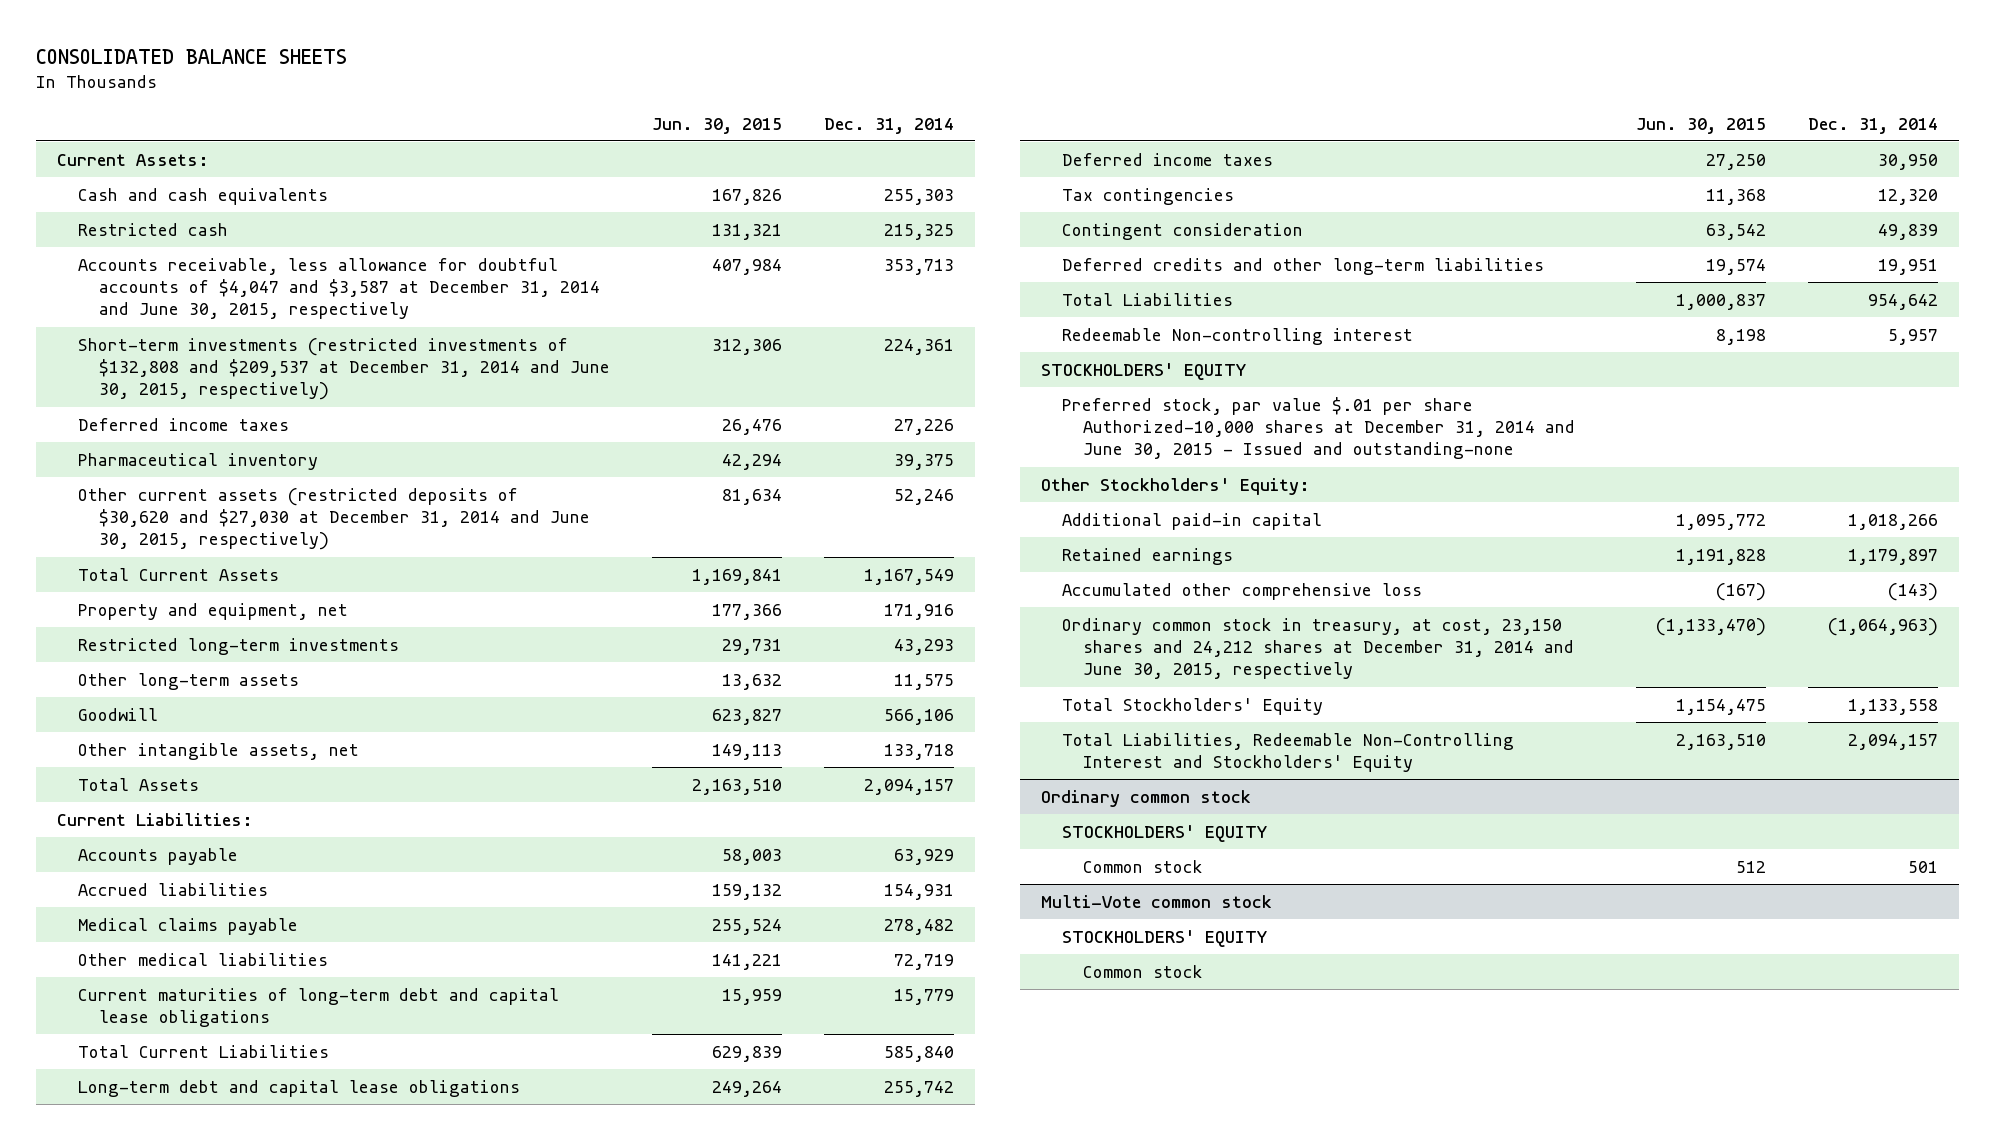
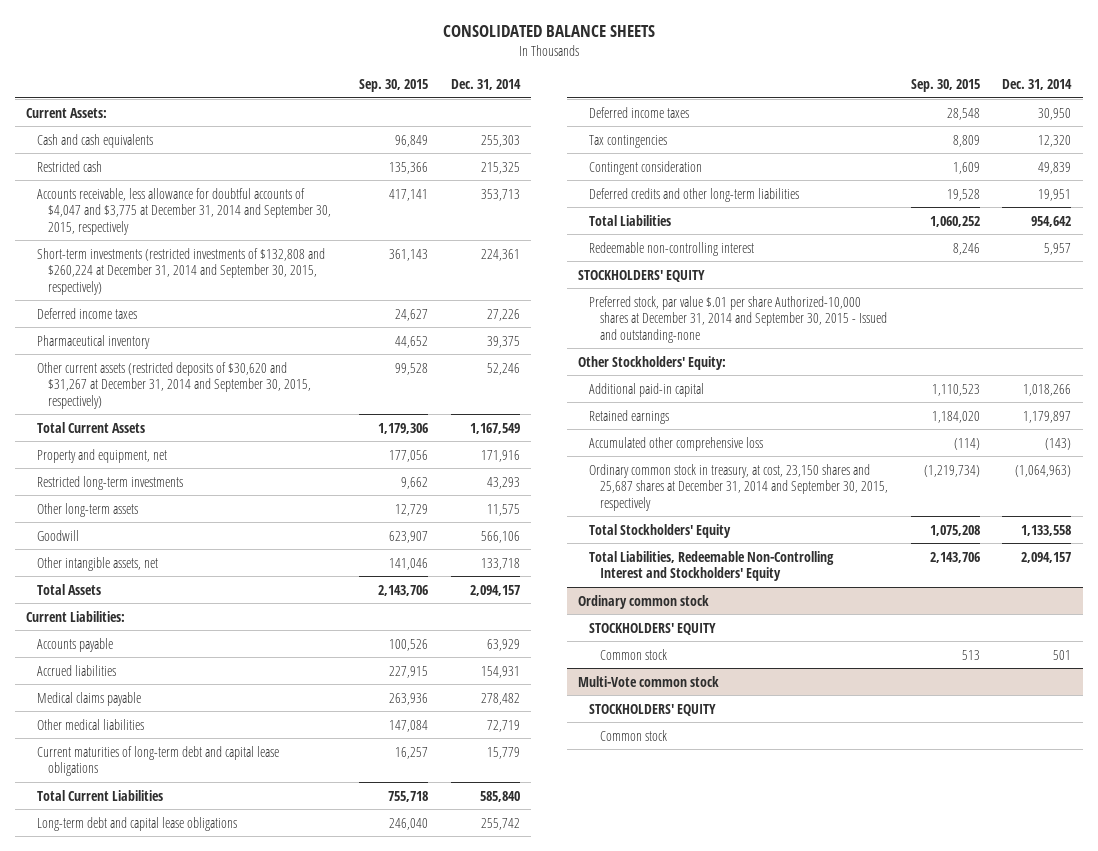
- | Jun. 30, 2015 | Dec. 31, 2014
+ | Sep. 30, 2015 | Dec. 31, 2014
- Accounts receivable, less allowance for doubtful accounts of $4,047 and $3,587 at December 31, 2014 and June 30, 2015, respectively | 407,984 | 353,713
- Short-term investments (restricted investments of $132,808 and $209,537 at December 31, 2014 and June 30, 2015, respectively) | 312,306 | 224,361
+ Accounts receivable, less allowance for doubtful accounts of $4,047 and $3,775 at December 31, 2014 and September 30, 2015, respectively | 417,141 | 353,713
+ Short-term investments (restricted investments of $132,808 and $260,224 at December 31, 2014 and September 30, 2015, respectively) | 361,143 | 224,361
- Other current assets (restricted deposits of $30,620 and $27,030 at December 31, 2014 and June 30, 2015, respectively) | 81,634 | 52,246
+ Other current assets (restricted deposits of $30,620 and $31,267 at December 31, 2014 and September 30, 2015, respectively) | 99,528 | 52,246
- Redeemable Non-controlling interest | 8,198 | 5,957
+ Redeemable non-controlling interest | 8,246 | 5,957
- Preferred stock, par value $.01 per share Authorized-10,000 shares at December 31, 2014 and June 30, 2015 - Issued and outstanding-none
+ Preferred stock, par value $.01 per share Authorized-10,000 shares at December 31, 2014 and September 30, 2015 - Issued and outstanding-none
- Ordinary common stock in treasury, at cost, 23,150 shares and 24,212 shares at December 31, 2014 and June 30, 2015, respectively | (1,133,470) | (1,064,963)
+ Ordinary common stock in treasury, at cost, 23,150 shares and 25,687 shares at December 31, 2014 and September 30, 2015, respectively | (1,219,734) | (1,064,963)

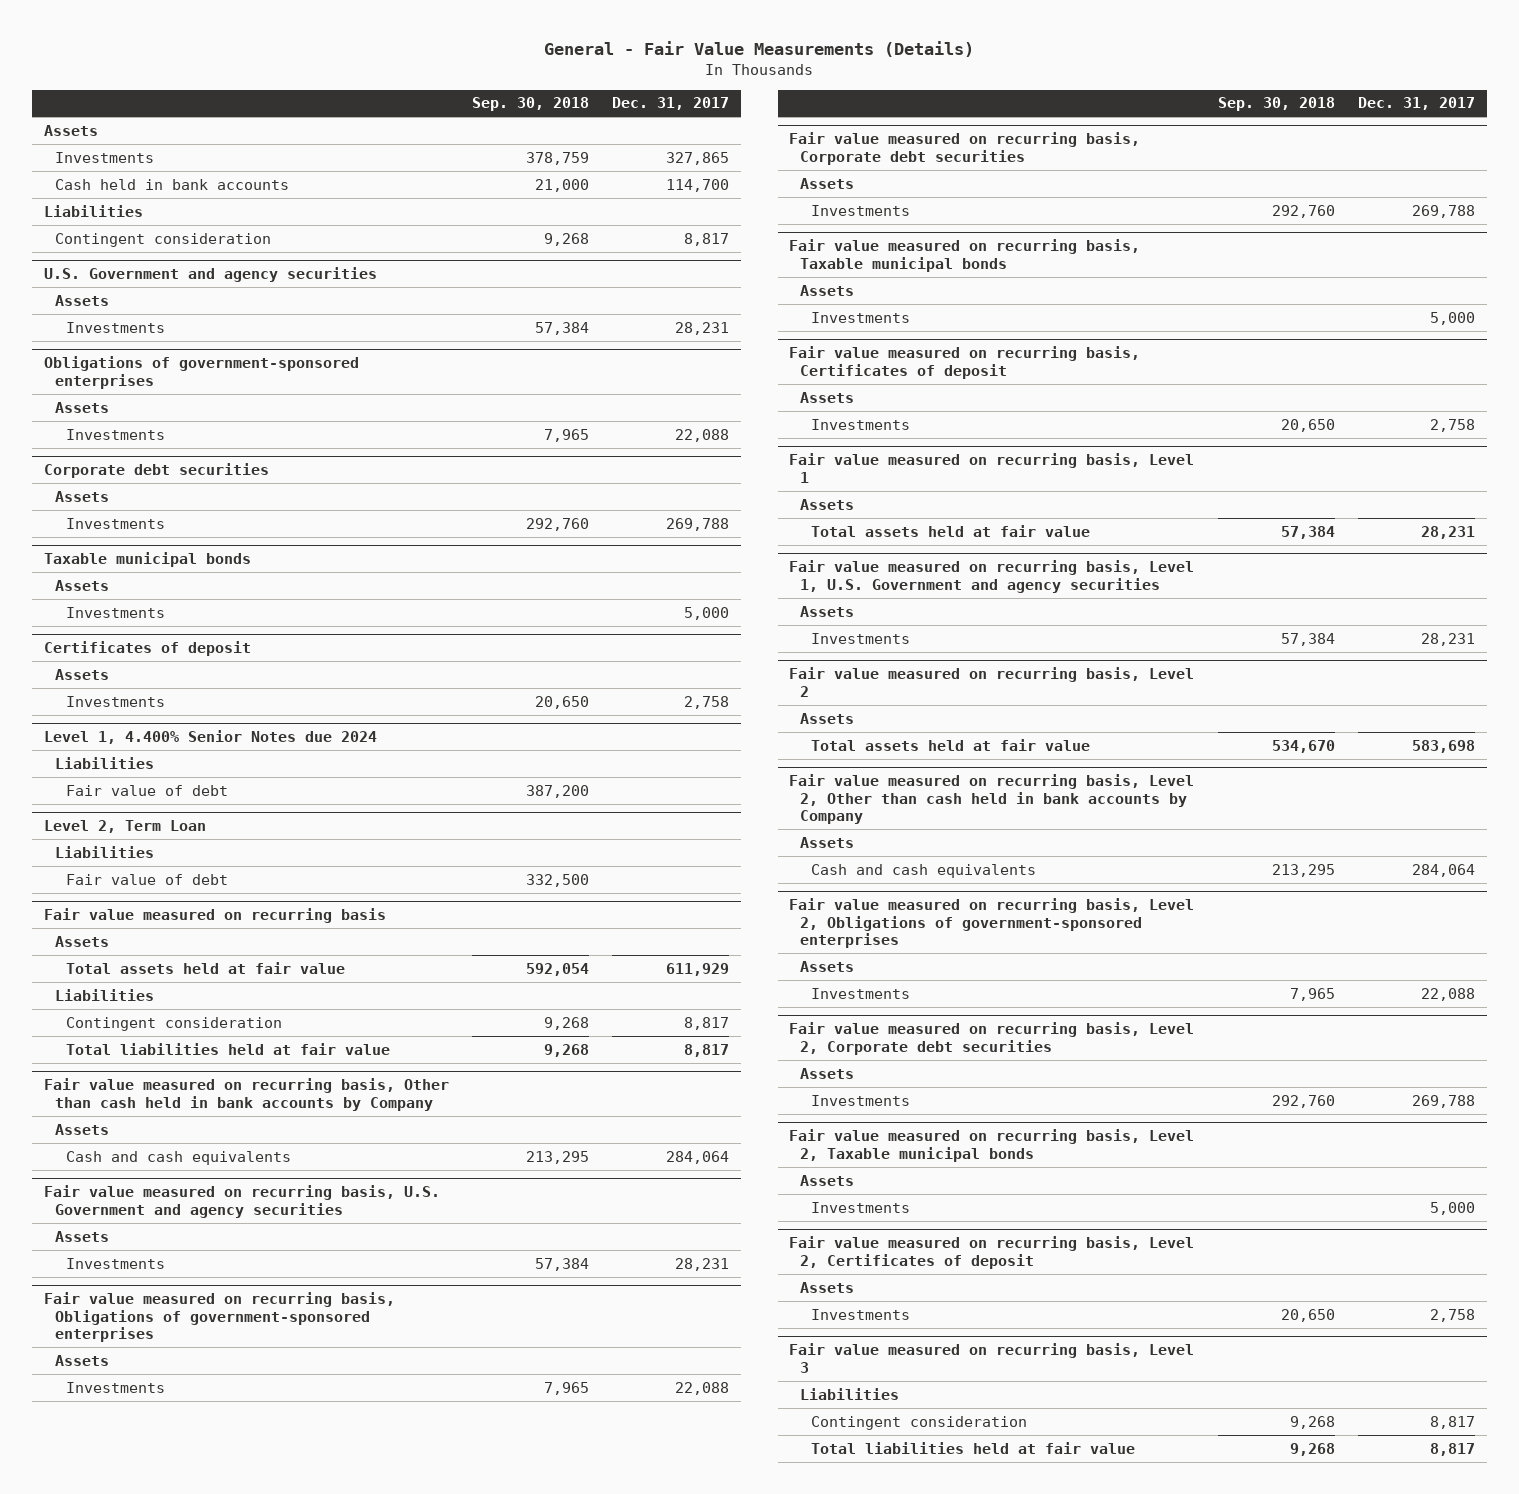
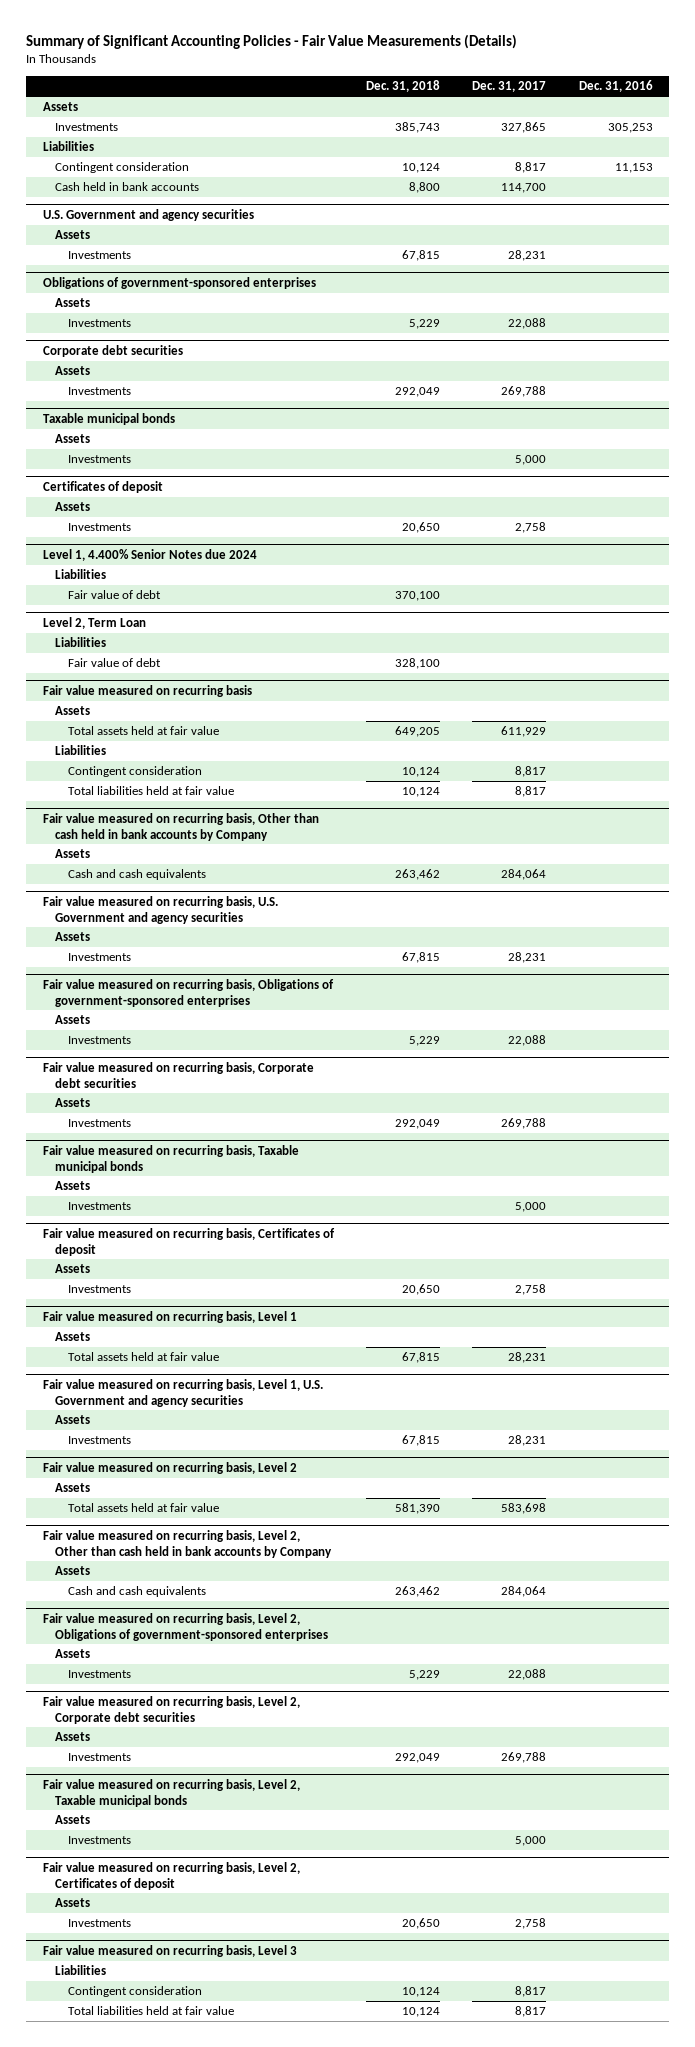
- General - Fair Value Measurements (Details)
+ Summary of Significant Accounting Policies - Fair Value Measurements (Details)
- | Sep. 30, 2018 | Dec. 31, 2017
+ | Dec. 31, 2018 | Dec. 31, 2017 | Dec. 31, 2016
moved down: Cash held in bank accounts | 8,800 | 114,700 |

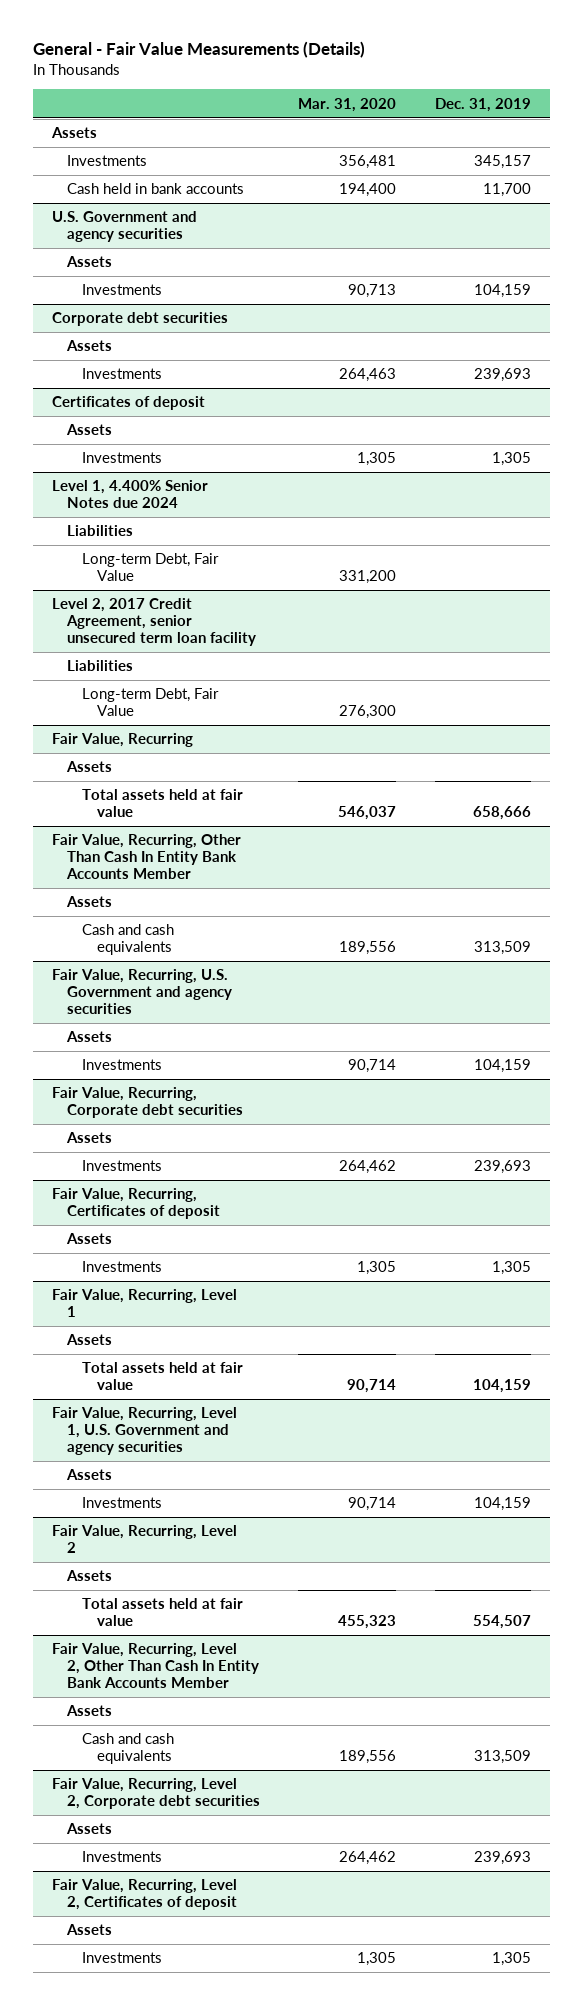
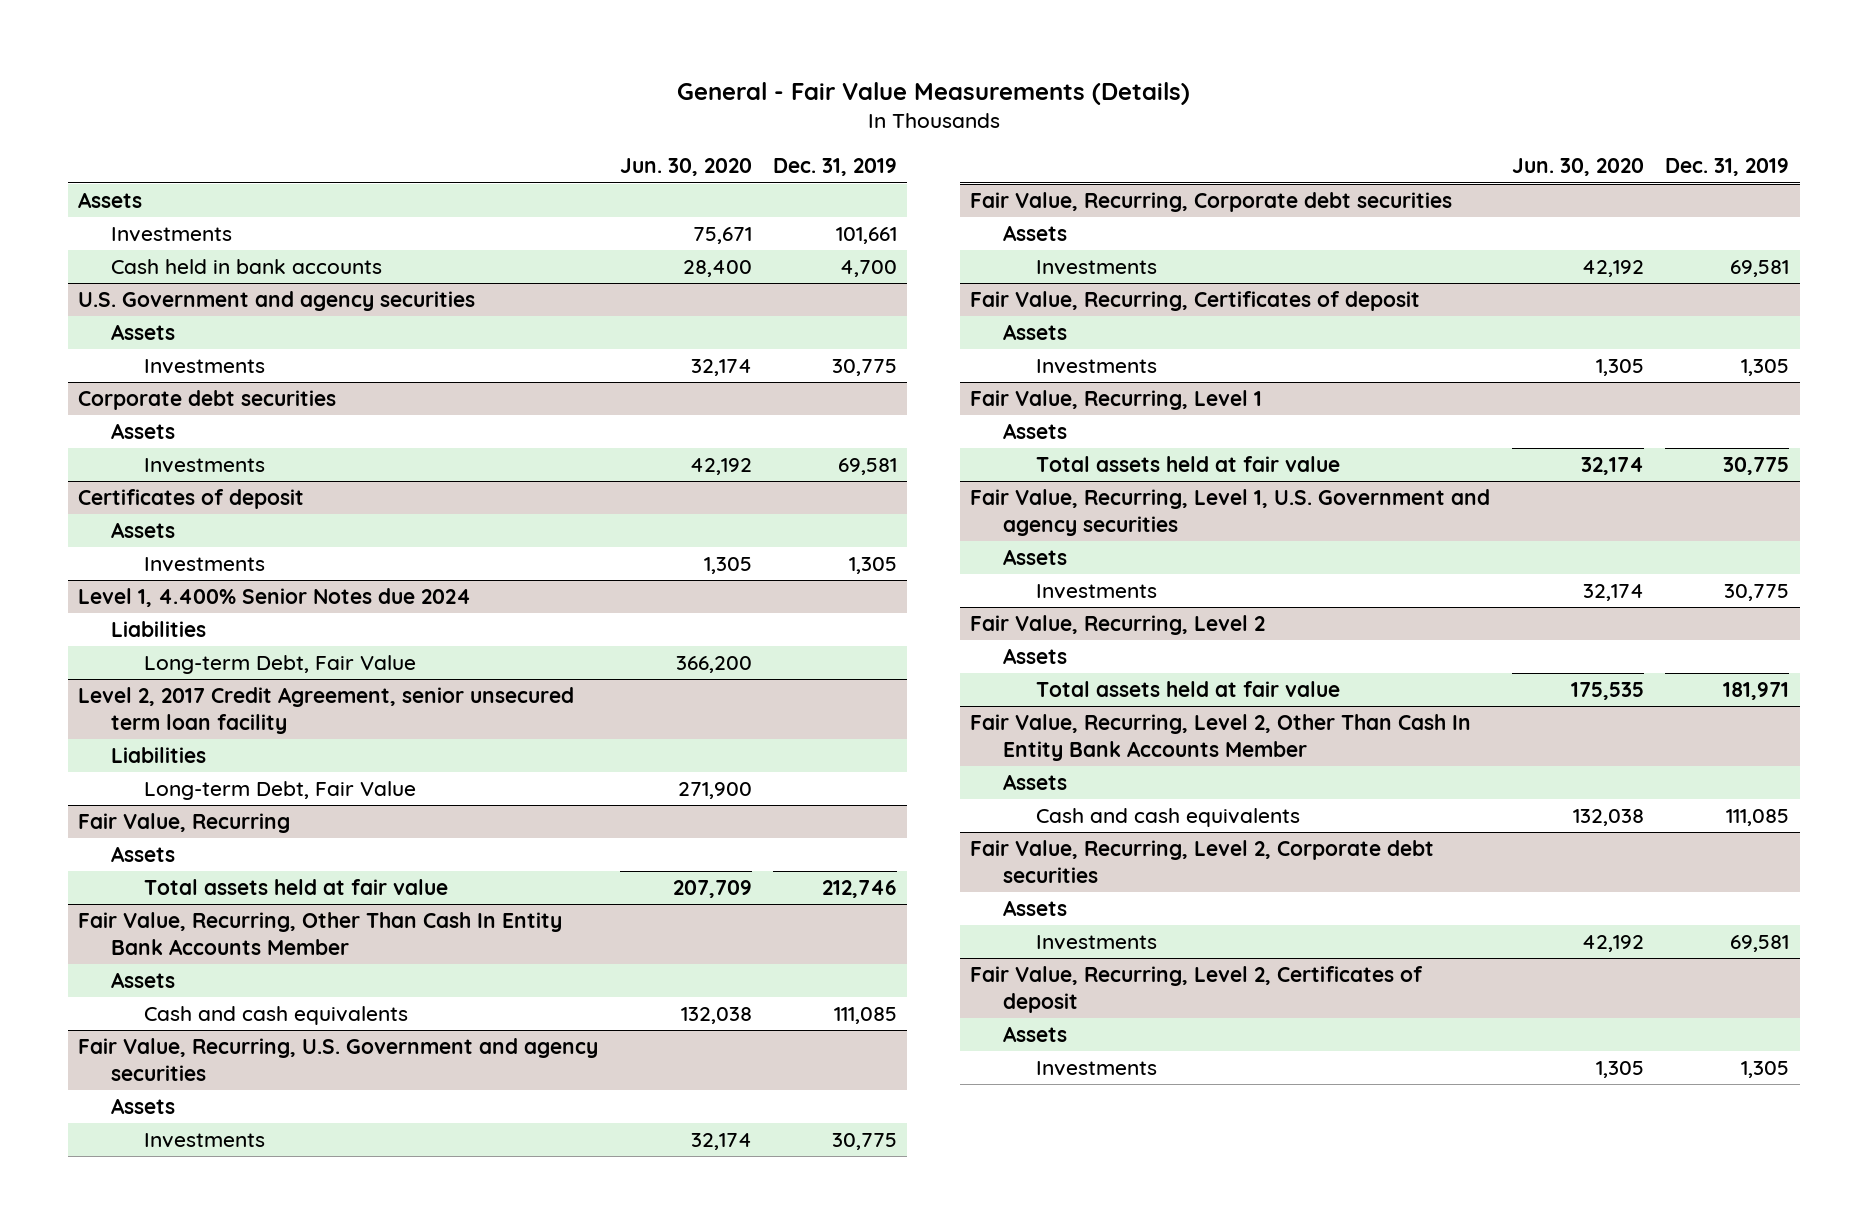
- | Mar. 31, 2020 | Dec. 31, 2019
+ | Jun. 30, 2020 | Dec. 31, 2019
- Investments | 356,481 | 345,157
- Cash held in bank accounts | 194,400 | 11,700
+ Investments | 75,671 | 101,661
+ Cash held in bank accounts | 28,400 | 4,700
@ U.S. Government and agency securities
- Investments | 90,713 | 104,159
+ Investments | 32,174 | 30,775
@ Corporate debt securities
- Investments | 264,463 | 239,693
+ Investments | 42,192 | 69,581
@ Fair Value, Recurring
- Total assets held at fair value | 546,037 | 658,666
+ Total assets held at fair value | 207,709 | 212,746
@ Fair Value, Recurring, Other Than Cash In Entity Bank Accounts Member
- Cash and cash equivalents | 189,556 | 313,509
+ Cash and cash equivalents | 132,038 | 111,085
@ Fair Value, Recurring, U.S. Government and agency securities
- Investments | 90,714 | 104,159
+ Investments | 32,174 | 30,775
@ Fair Value, Recurring, Corporate debt securities
- Investments | 264,462 | 239,693
+ Investments | 42,192 | 69,581
@ Fair Value, Recurring, Level 1
- Total assets held at fair value | 90,714 | 104,159
+ Total assets held at fair value | 32,174 | 30,775
@ Fair Value, Recurring, Level 1, U.S. Government and agency securities
- Investments | 90,714 | 104,159
+ Investments | 32,174 | 30,775
@ Fair Value, Recurring, Level 2
- Total assets held at fair value | 455,323 | 554,507
+ Total assets held at fair value | 175,535 | 181,971
@ Fair Value, Recurring, Level 2, Other Than Cash In Entity Bank Accounts Member
- Cash and cash equivalents | 189,556 | 313,509
+ Cash and cash equivalents | 132,038 | 111,085
@ Fair Value, Recurring, Level 2, Corporate debt securities
- Investments | 264,462 | 239,693
+ Investments | 42,192 | 69,581

